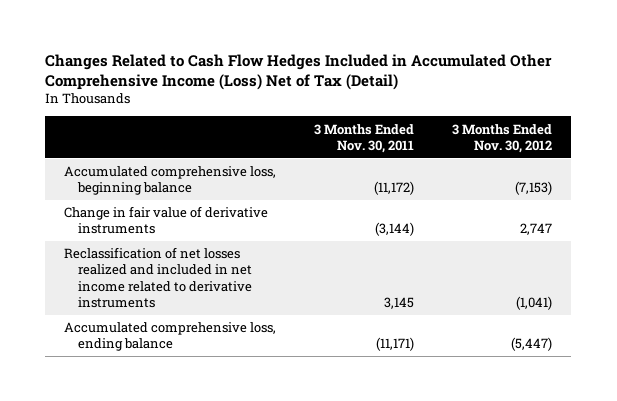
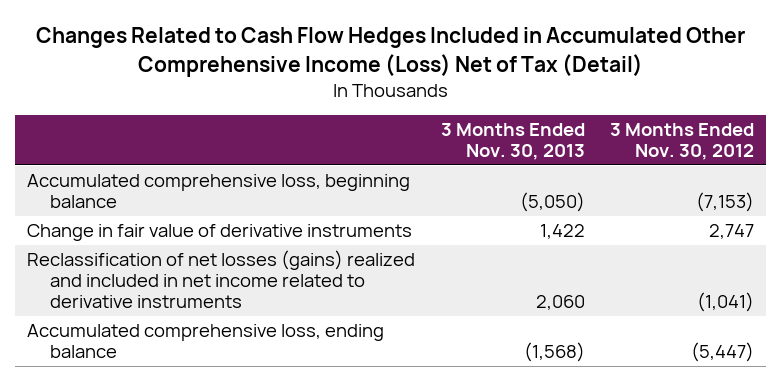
- | 3 Months Ended Nov. 30, 2011 | 3 Months Ended Nov. 30, 2012
+ | 3 Months Ended Nov. 30, 2013 | 3 Months Ended Nov. 30, 2012
- Reclassification of net losses realized and included in net income related to derivative instruments | 3,145 | (1,041)
+ Reclassification of net losses (gains) realized and included in net income related to derivative instruments | 2,060 | (1,041)

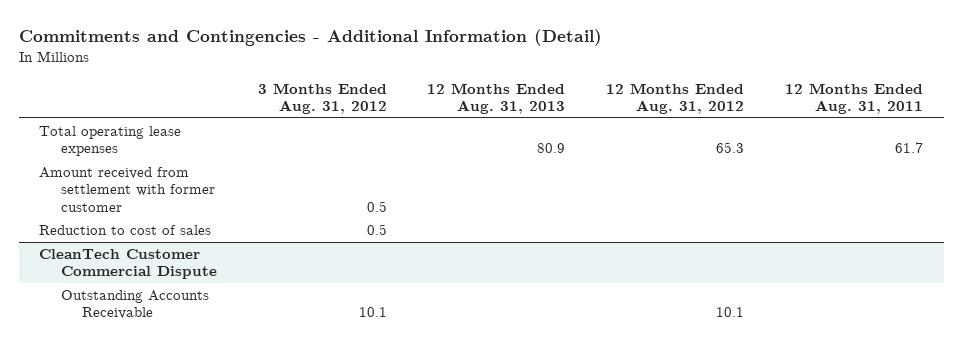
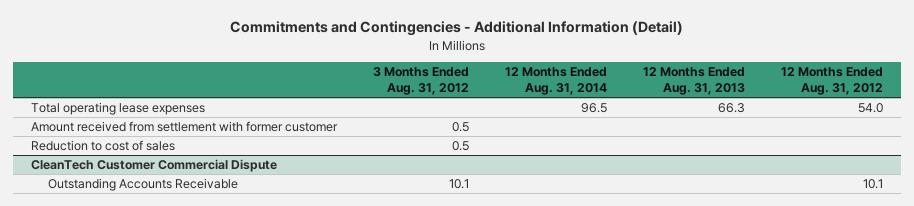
- | 3 Months Ended Aug. 31, 2012 | 12 Months Ended Aug. 31, 2013 | 12 Months Ended Aug. 31, 2012 | 12 Months Ended Aug. 31, 2011
+ | 3 Months Ended Aug. 31, 2012 | 12 Months Ended Aug. 31, 2014 | 12 Months Ended Aug. 31, 2013 | 12 Months Ended Aug. 31, 2012
- Total operating lease expenses | | 80.9 | 65.3 | 61.7
+ Total operating lease expenses | | 96.5 | 66.3 | 54.0

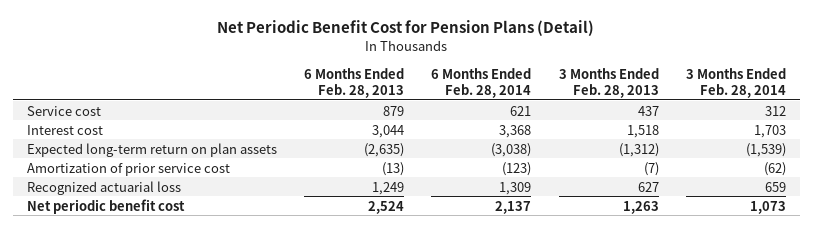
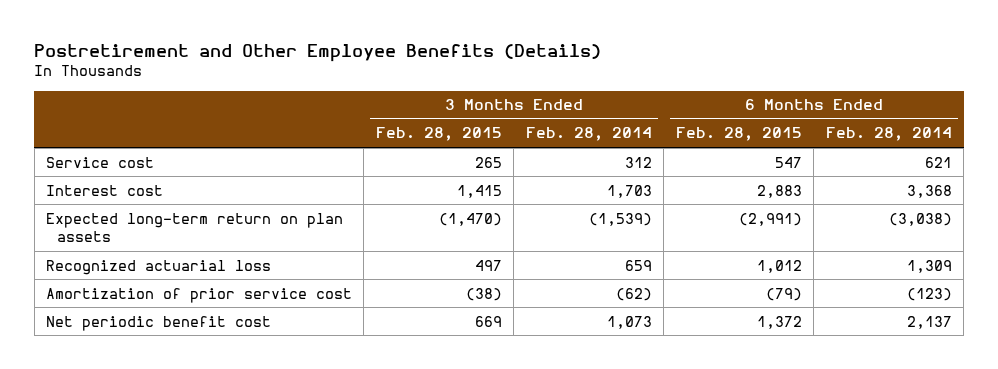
- Net Periodic Benefit Cost for Pension Plans (Detail)
+ Postretirement and Other Employee Benefits (Details)
- | 6 Months Ended Feb. 28, 2013 | 6 Months Ended Feb. 28, 2014 | 3 Months Ended Feb. 28, 2013 | 3 Months Ended Feb. 28, 2014
+ | 3 Months Ended Feb. 28, 2015 | 3 Months Ended Feb. 28, 2014 | 6 Months Ended Feb. 28, 2015 | 6 Months Ended Feb. 28, 2014
moved down: Amortization of prior service cost | (38) | (62) | (79) | (123)

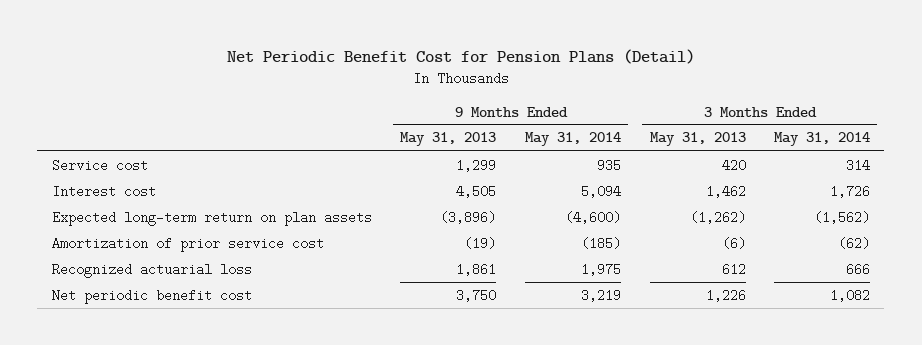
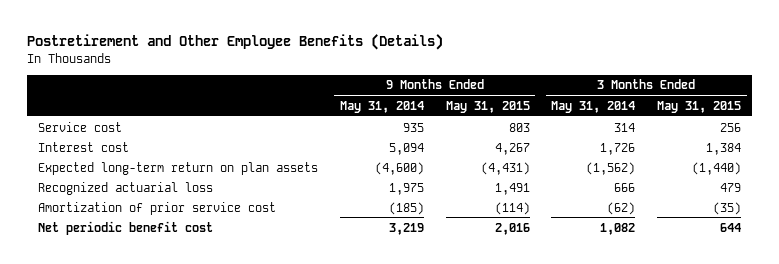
- Net Periodic Benefit Cost for Pension Plans (Detail)
+ Postretirement and Other Employee Benefits (Details)
- | 9 Months Ended May 31, 2013 | 9 Months Ended May 31, 2014 | 3 Months Ended May 31, 2013 | 3 Months Ended May 31, 2014
+ | 9 Months Ended May 31, 2014 | 9 Months Ended May 31, 2015 | 3 Months Ended May 31, 2014 | 3 Months Ended May 31, 2015
moved down: Amortization of prior service cost | (185) | (114) | (62) | (35)

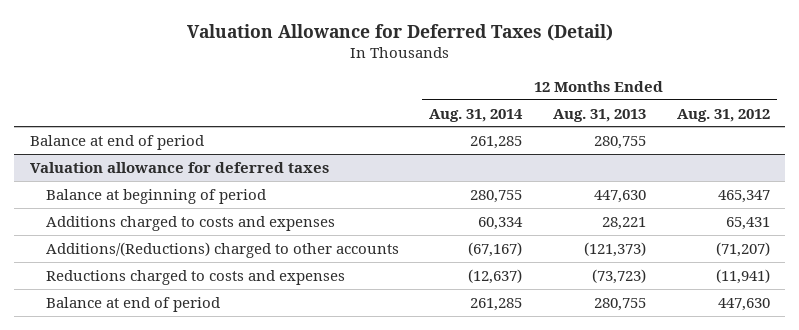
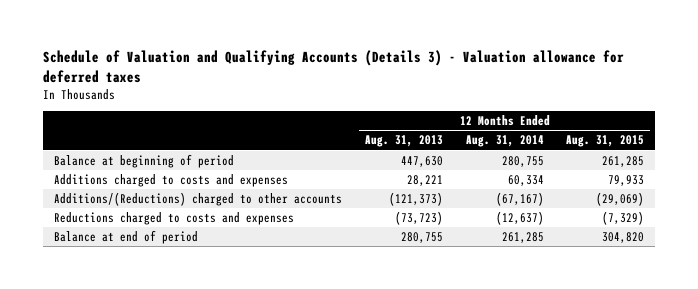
- Valuation Allowance for Deferred Taxes (Detail)
+ Schedule of Valuation and Qualifying Accounts (Details 3) - Valuation allowance for deferred taxes
- | 12 Months Ended Aug. 31, 2014 | 12 Months Ended Aug. 31, 2013 | 12 Months Ended Aug. 31, 2012
+ | 12 Months Ended Aug. 31, 2013 | 12 Months Ended Aug. 31, 2014 | 12 Months Ended Aug. 31, 2015
- Balance at end of period | 261,285 | 280,755 |
- Valuation allowance for deferred taxes

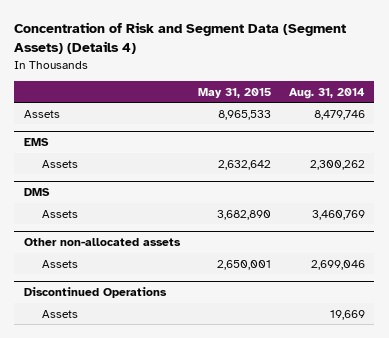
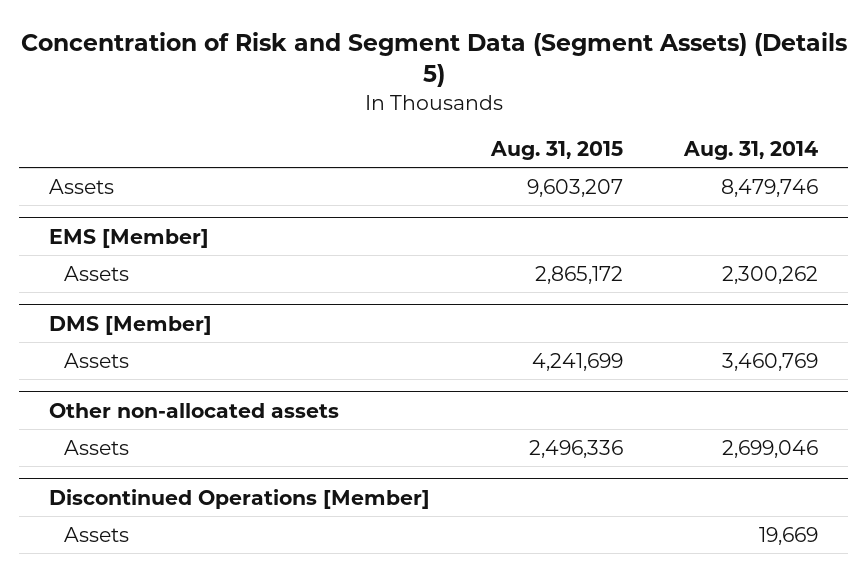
- Concentration of Risk and Segment Data (Segment Assets) (Details 4)
+ Concentration of Risk and Segment Data (Segment Assets) (Details 5)
- | May 31, 2015 | Aug. 31, 2014
+ | Aug. 31, 2015 | Aug. 31, 2014
- EMS
+ EMS [Member]
- DMS
+ DMS [Member]
- Discontinued Operations
+ Discontinued Operations [Member]

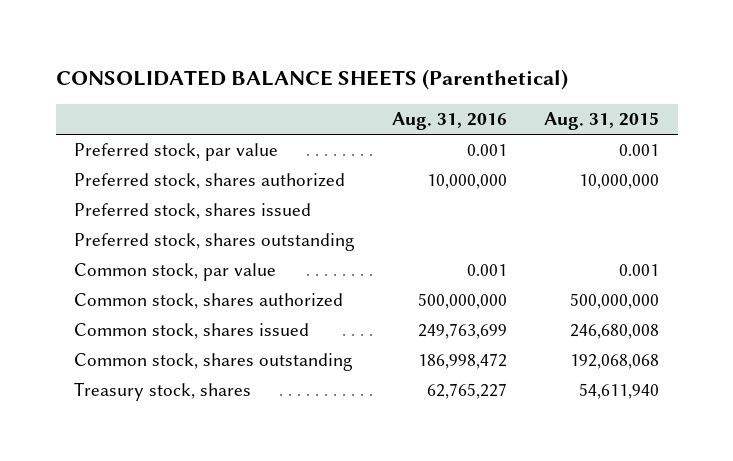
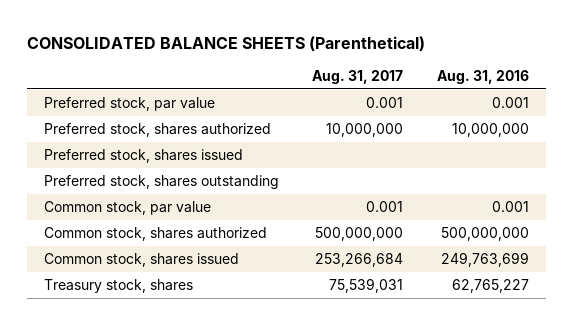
- | Aug. 31, 2016 | Aug. 31, 2015
+ | Aug. 31, 2017 | Aug. 31, 2016
- Common stock, shares outstanding | 186,998,472 | 192,068,068

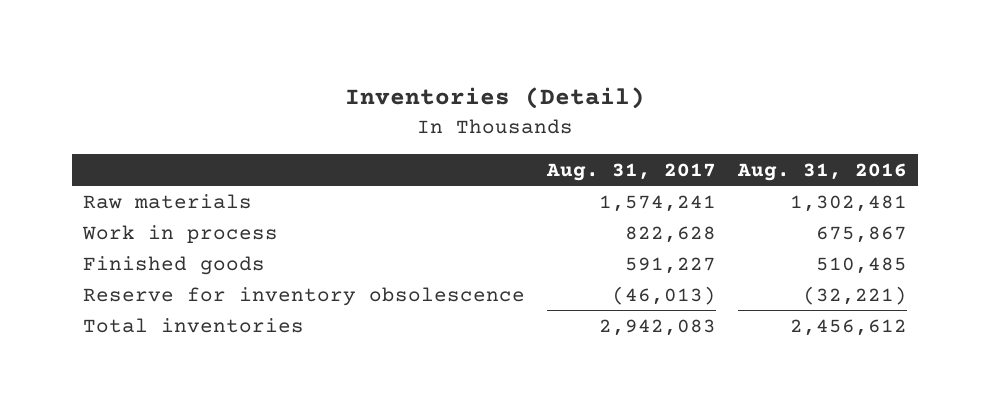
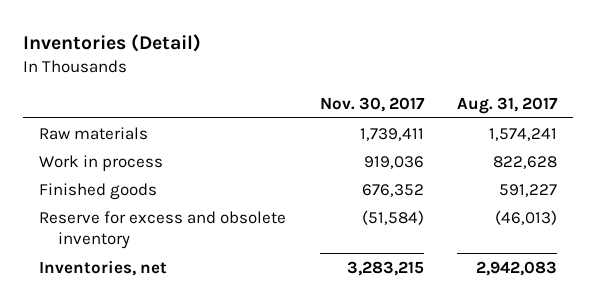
- | Aug. 31, 2017 | Aug. 31, 2016
+ | Nov. 30, 2017 | Aug. 31, 2017
- Reserve for inventory obsolescence | (46,013) | (32,221)
- Total inventories | 2,942,083 | 2,456,612
+ Reserve for excess and obsolete inventory | (51,584) | (46,013)
+ Inventories, net | 3,283,215 | 2,942,083

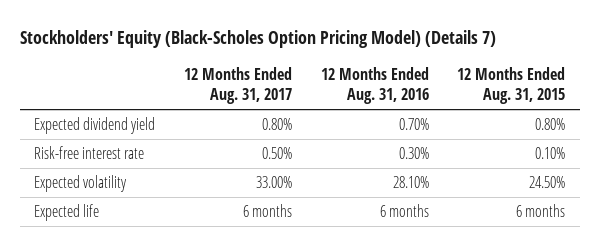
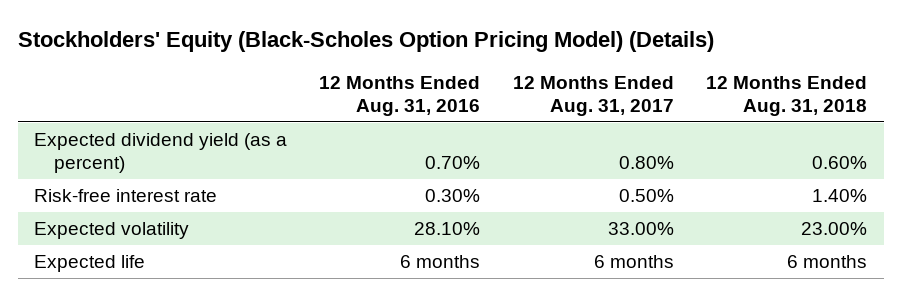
- Stockholders' Equity (Black-Scholes Option Pricing Model) (Details 7)
+ Stockholders' Equity (Black-Scholes Option Pricing Model) (Details)
- | 12 Months Ended Aug. 31, 2017 | 12 Months Ended Aug. 31, 2016 | 12 Months Ended Aug. 31, 2015
+ | 12 Months Ended Aug. 31, 2016 | 12 Months Ended Aug. 31, 2017 | 12 Months Ended Aug. 31, 2018
- Expected dividend yield | 0.80% | 0.70% | 0.80%
+ Expected dividend yield (as a percent) | 0.70% | 0.80% | 0.60%

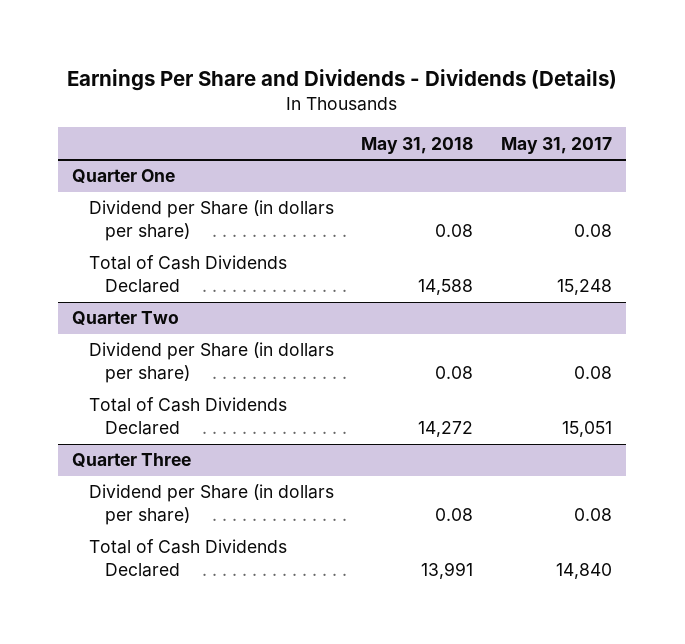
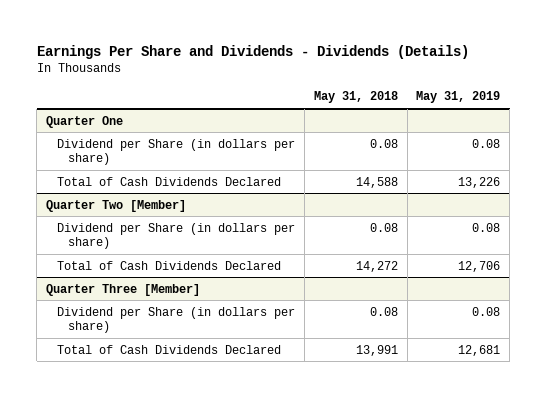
- | May 31, 2018 | May 31, 2017
+ | May 31, 2018 | May 31, 2019
- Quarter Two
+ Quarter Two [Member]
- Quarter Three
+ Quarter Three [Member]

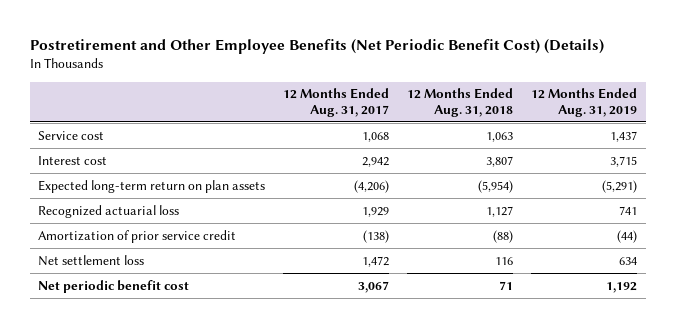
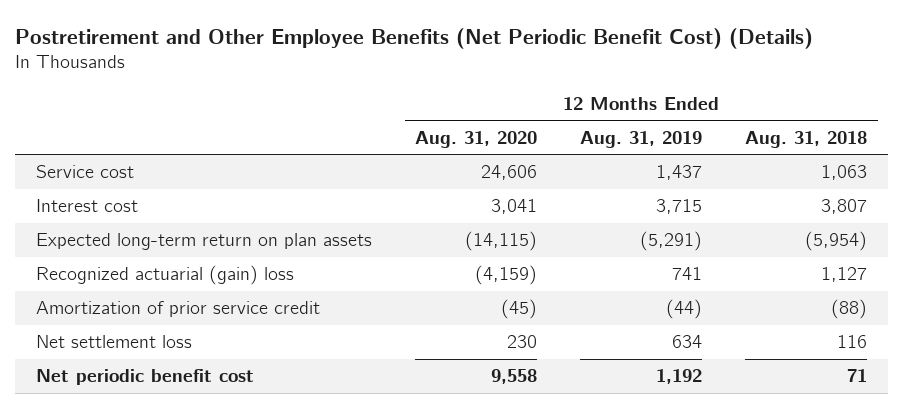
- | 12 Months Ended Aug. 31, 2017 | 12 Months Ended Aug. 31, 2018 | 12 Months Ended Aug. 31, 2019
+ | 12 Months Ended Aug. 31, 2020 | 12 Months Ended Aug. 31, 2019 | 12 Months Ended Aug. 31, 2018
- Recognized actuarial loss | 1,929 | 1,127 | 741
+ Recognized actuarial (gain) loss | (4,159) | 741 | 1,127

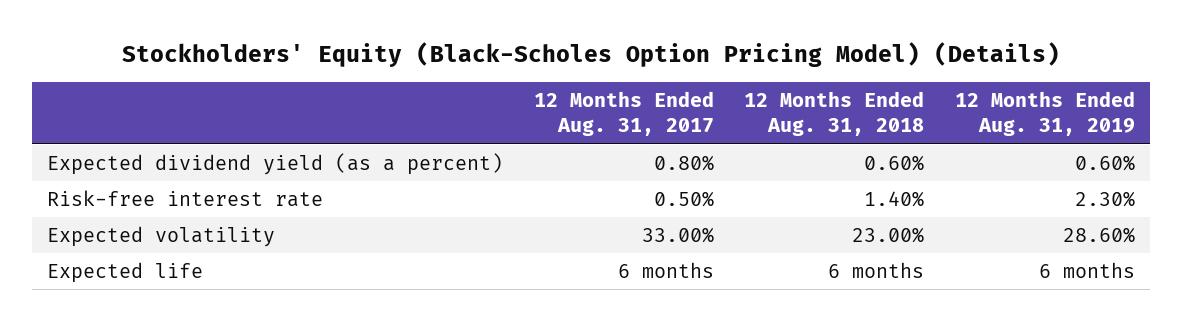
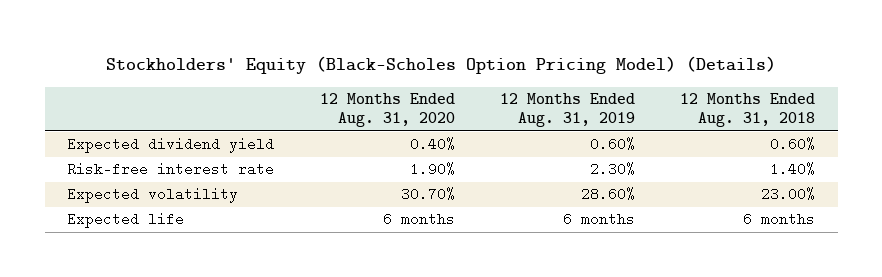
- | 12 Months Ended Aug. 31, 2017 | 12 Months Ended Aug. 31, 2018 | 12 Months Ended Aug. 31, 2019
+ | 12 Months Ended Aug. 31, 2020 | 12 Months Ended Aug. 31, 2019 | 12 Months Ended Aug. 31, 2018
- Expected dividend yield (as a percent) | 0.80% | 0.60% | 0.60%
+ Expected dividend yield | 0.40% | 0.60% | 0.60%

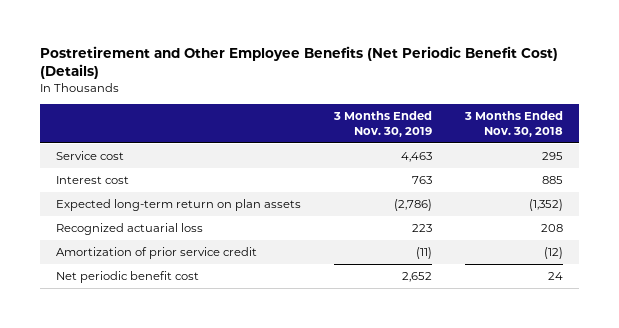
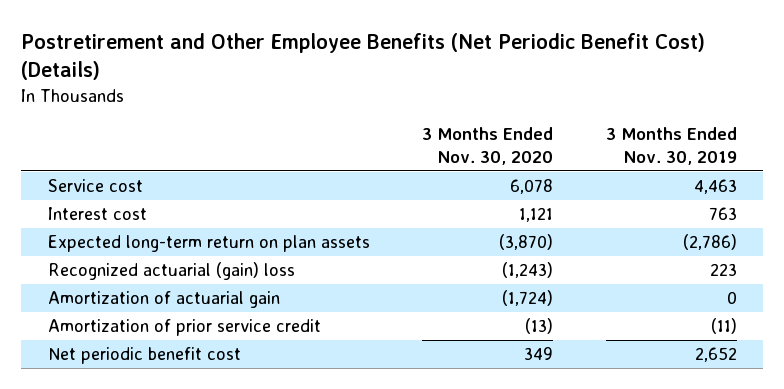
- | 3 Months Ended Nov. 30, 2019 | 3 Months Ended Nov. 30, 2018
+ | 3 Months Ended Nov. 30, 2020 | 3 Months Ended Nov. 30, 2019
- Recognized actuarial loss | 223 | 208
+ Recognized actuarial (gain) loss | (1,243) | 223
+ Amortization of actuarial gain | (1,724) | 0

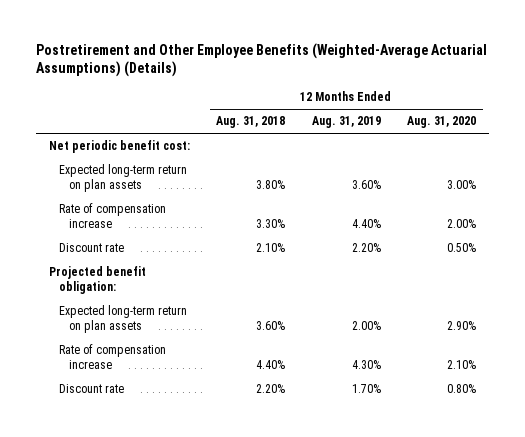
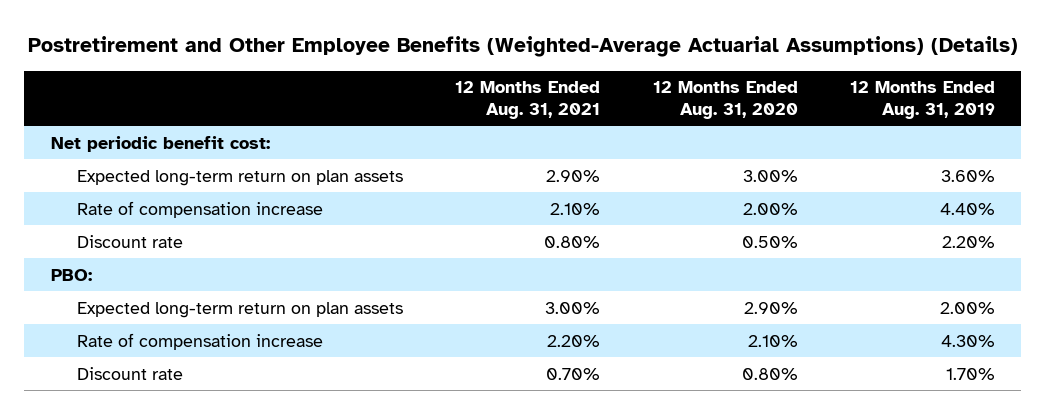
- | 12 Months Ended Aug. 31, 2018 | 12 Months Ended Aug. 31, 2019 | 12 Months Ended Aug. 31, 2020
+ | 12 Months Ended Aug. 31, 2021 | 12 Months Ended Aug. 31, 2020 | 12 Months Ended Aug. 31, 2019
- Projected benefit obligation:
+ PBO:

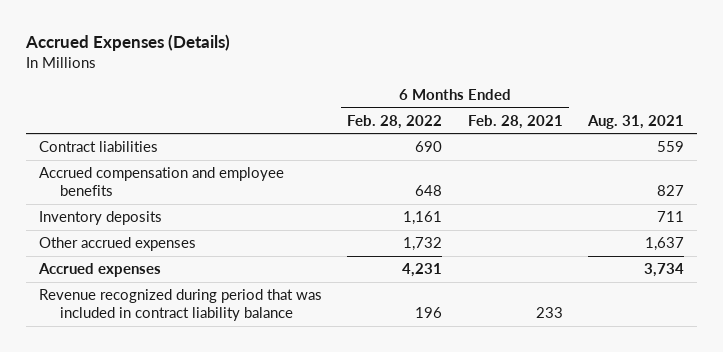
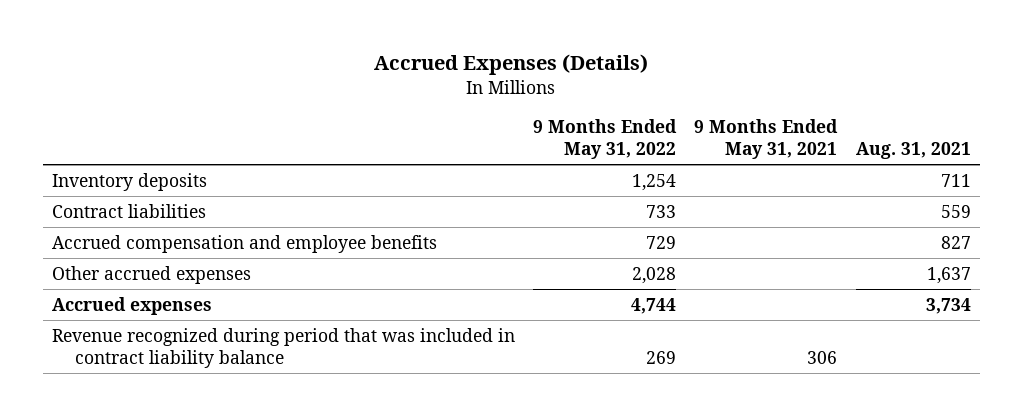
- | 6 Months Ended Feb. 28, 2022 | 6 Months Ended Feb. 28, 2021 | Aug. 31, 2021
+ | 9 Months Ended May 31, 2022 | 9 Months Ended May 31, 2021 | Aug. 31, 2021
moved up: Inventory deposits | 1,254 | | 711

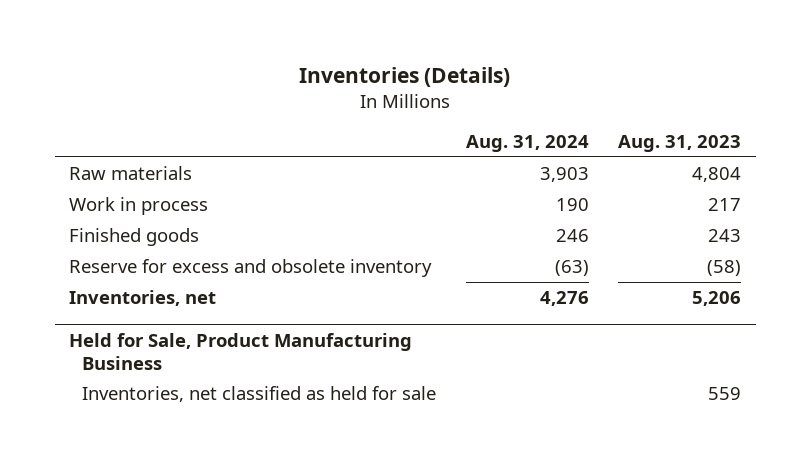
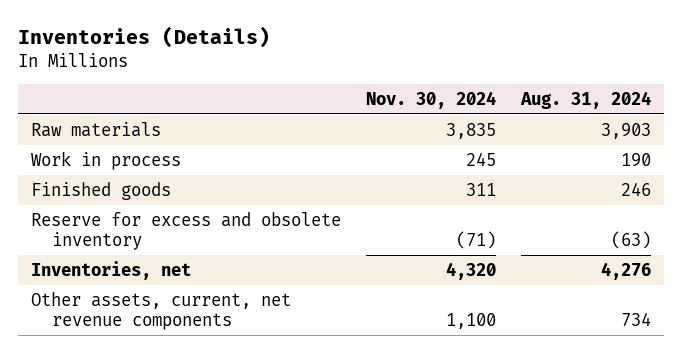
- | Aug. 31, 2024 | Aug. 31, 2023
+ | Nov. 30, 2024 | Aug. 31, 2024
- Held for Sale, Product Manufacturing Business
- Inventories, net classified as held for sale | | 559
+ Other assets, current, net revenue components | 1,100 | 734

